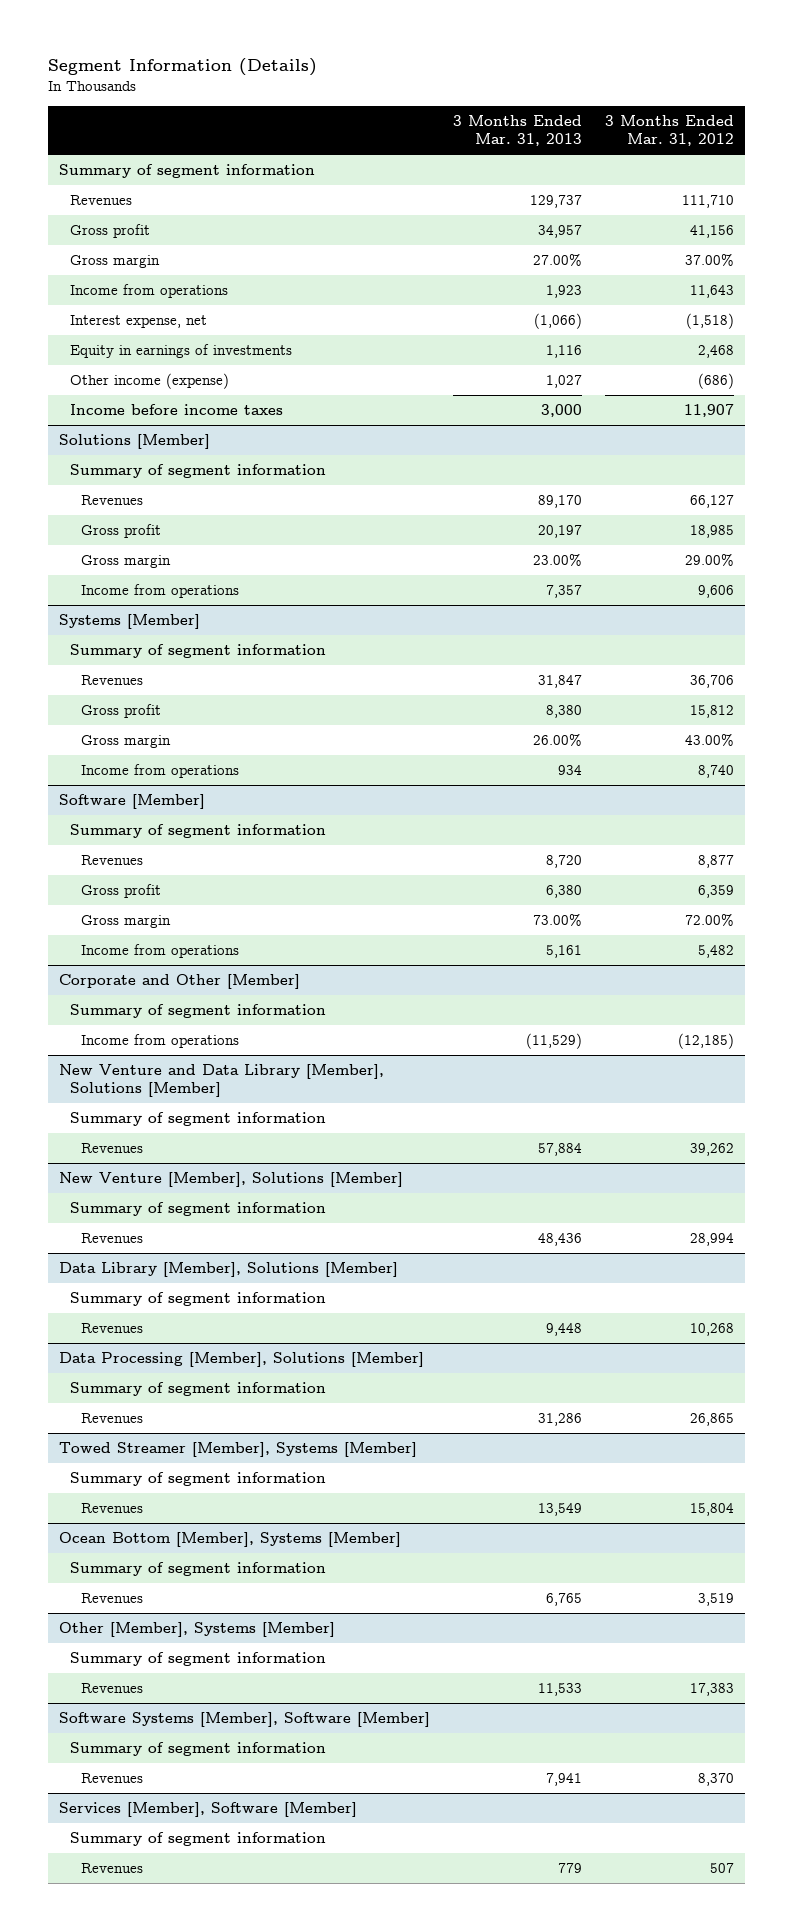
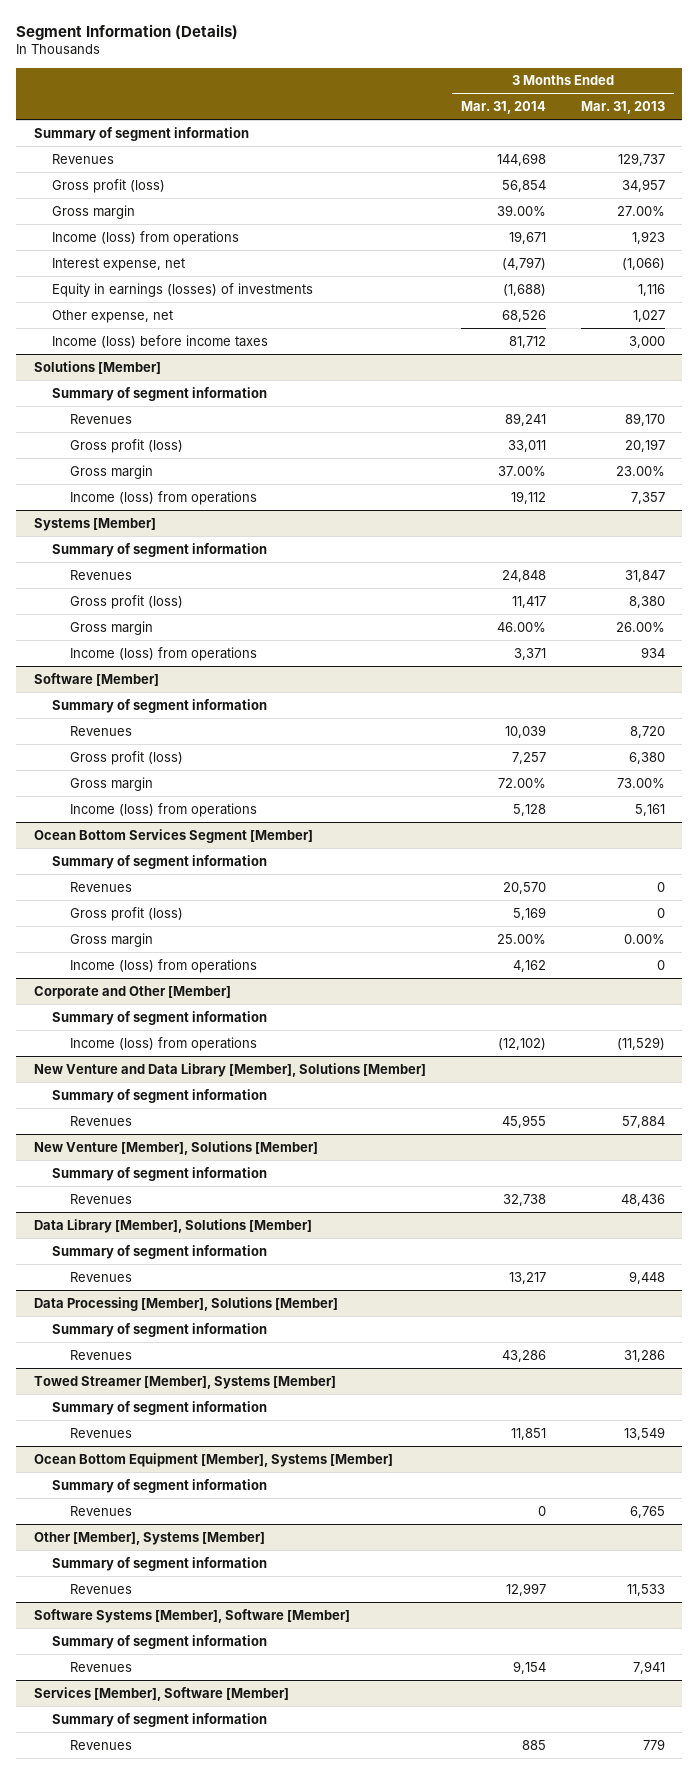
- | 3 Months Ended Mar. 31, 2013 | 3 Months Ended Mar. 31, 2012
+ | 3 Months Ended Mar. 31, 2014 | 3 Months Ended Mar. 31, 2013
- Gross profit | 34,957 | 41,156
+ Gross profit (loss) | 56,854 | 34,957
- Income from operations | 1,923 | 11,643
+ Income (loss) from operations | 19,671 | 1,923
- Equity in earnings of investments | 1,116 | 2,468
- Other income (expense) | 1,027 | (686)
- Income before income taxes | 3,000 | 11,907
+ Equity in earnings (losses) of investments | (1,688) | 1,116
+ Other expense, net | 68,526 | 1,027
+ Income (loss) before income taxes | 81,712 | 3,000
@ Solutions [Member]
- Gross profit | 20,197 | 18,985
+ Gross profit (loss) | 33,011 | 20,197
- Income from operations | 7,357 | 9,606
+ Income (loss) from operations | 19,112 | 7,357
@ Systems [Member]
- Gross profit | 8,380 | 15,812
+ Gross profit (loss) | 11,417 | 8,380
- Income from operations | 934 | 8,740
+ Income (loss) from operations | 3,371 | 934
@ Software [Member]
- Gross profit | 6,380 | 6,359
+ Gross profit (loss) | 7,257 | 6,380
- Income from operations | 5,161 | 5,482
+ Income (loss) from operations | 5,128 | 5,161
+ Ocean Bottom Services Segment [Member]
+ Summary of segment information
+ Revenues | 20,570 | 0
+ Gross profit (loss) | 5,169 | 0
+ Gross margin | 25.00% | 0.00%
+ Income (loss) from operations | 4,162 | 0
@ Corporate and Other [Member]
- Income from operations | (11,529) | (12,185)
+ Income (loss) from operations | (12,102) | (11,529)
- Ocean Bottom [Member], Systems [Member]
+ Ocean Bottom Equipment [Member], Systems [Member]

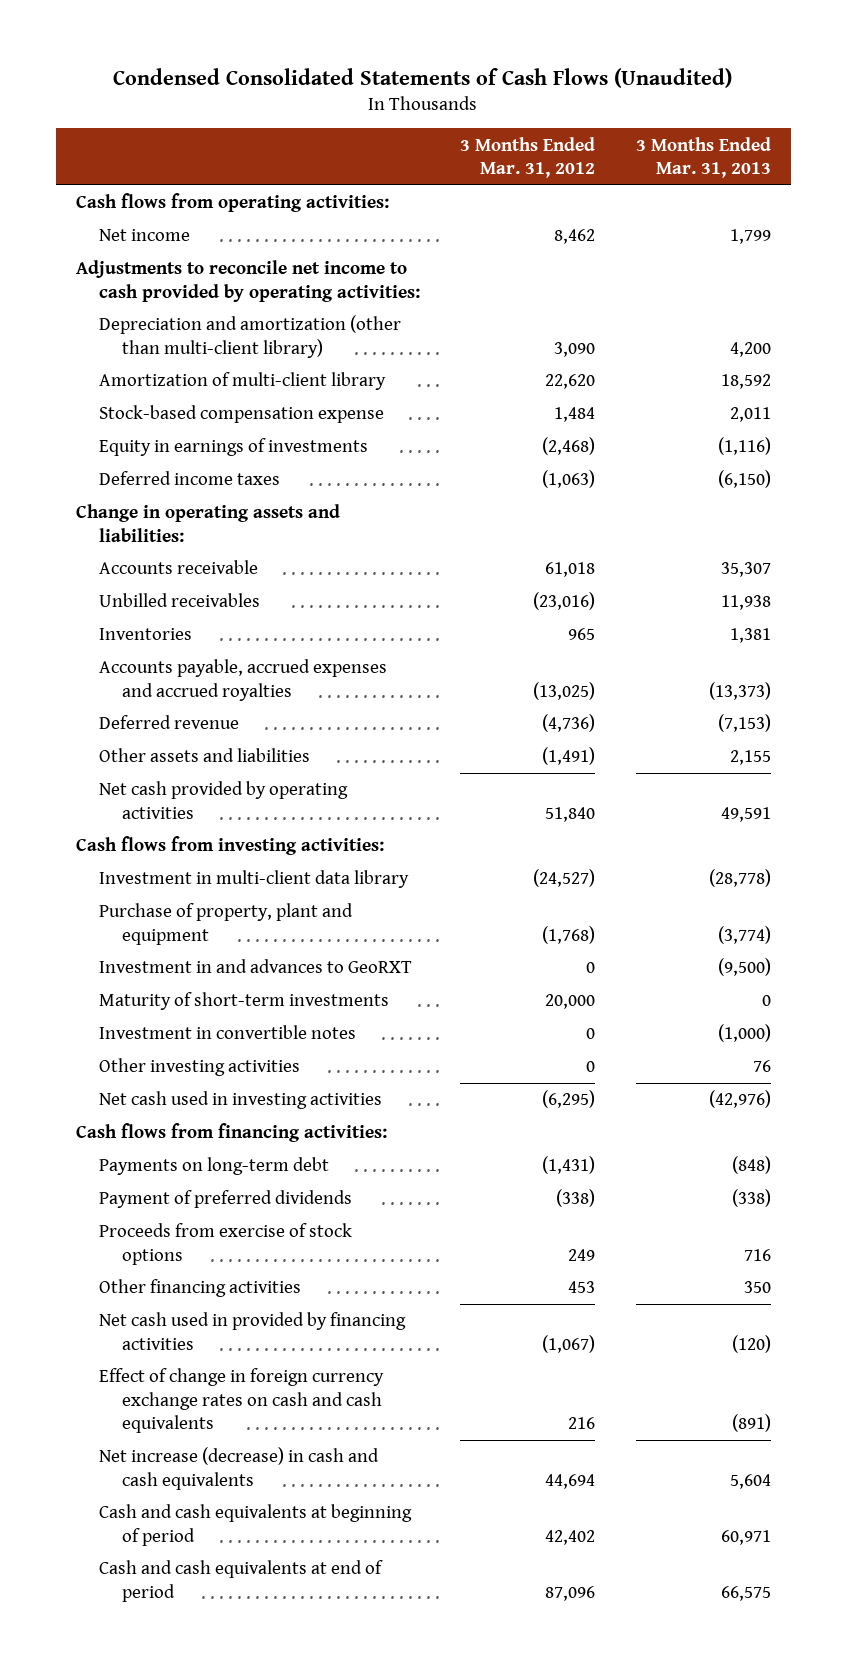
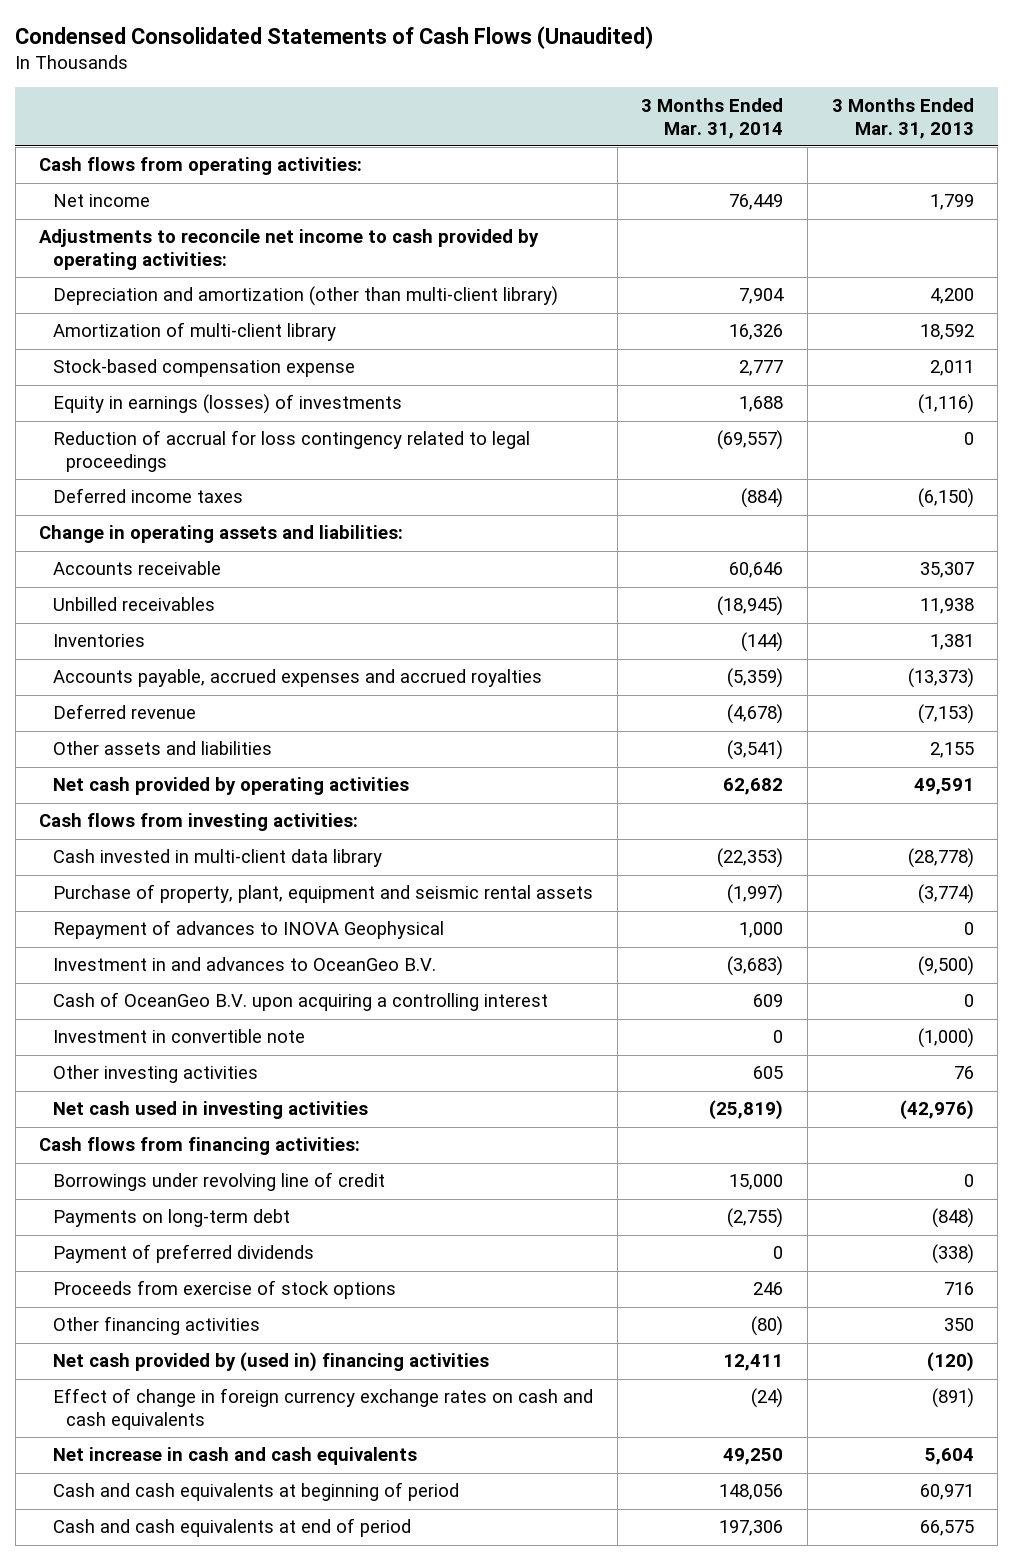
- | 3 Months Ended Mar. 31, 2012 | 3 Months Ended Mar. 31, 2013
+ | 3 Months Ended Mar. 31, 2014 | 3 Months Ended Mar. 31, 2013
- Equity in earnings of investments | (2,468) | (1,116)
+ Equity in earnings (losses) of investments | 1,688 | (1,116)
+ Reduction of accrual for loss contingency related to legal proceedings | (69,557) | 0
- Investment in multi-client data library | (24,527) | (28,778)
- Purchase of property, plant and equipment | (1,768) | (3,774)
- Investment in and advances to GeoRXT | 0 | (9,500)
- Maturity of short-term investments | 20,000 | 0
- Investment in convertible notes | 0 | (1,000)
+ Cash invested in multi-client data library | (22,353) | (28,778)
+ Purchase of property, plant, equipment and seismic rental assets | (1,997) | (3,774)
+ Repayment of advances to INOVA Geophysical | 1,000 | 0
+ Investment in and advances to OceanGeo B.V. | (3,683) | (9,500)
+ Cash of OceanGeo B.V. upon acquiring a controlling interest | 609 | 0
+ Investment in convertible note | 0 | (1,000)
+ Borrowings under revolving line of credit | 15,000 | 0
- Net cash used in provided by financing activities | (1,067) | (120)
+ Net cash provided by (used in) financing activities | 12,411 | (120)
- Net increase (decrease) in cash and cash equivalents | 44,694 | 5,604
+ Net increase in cash and cash equivalents | 49,250 | 5,604

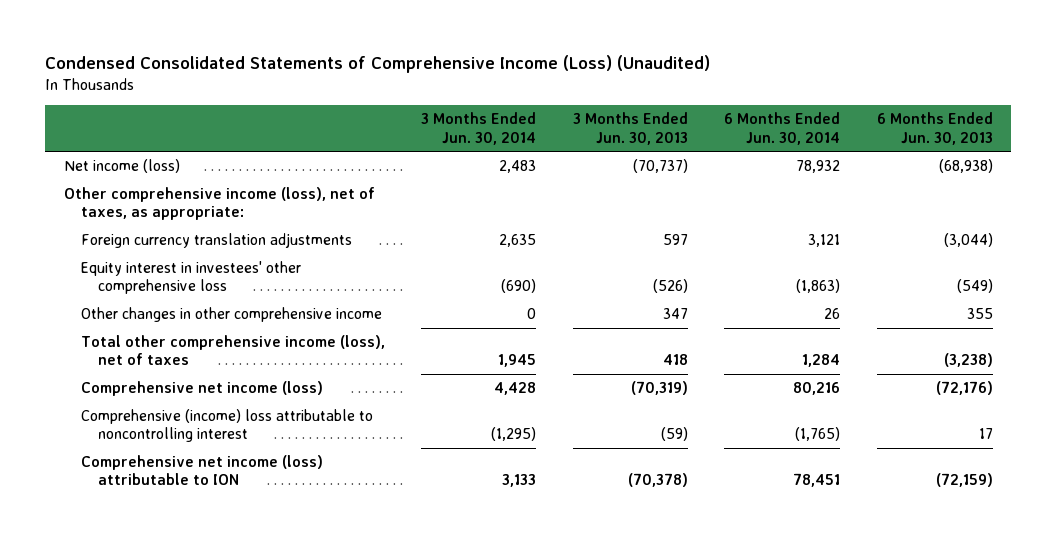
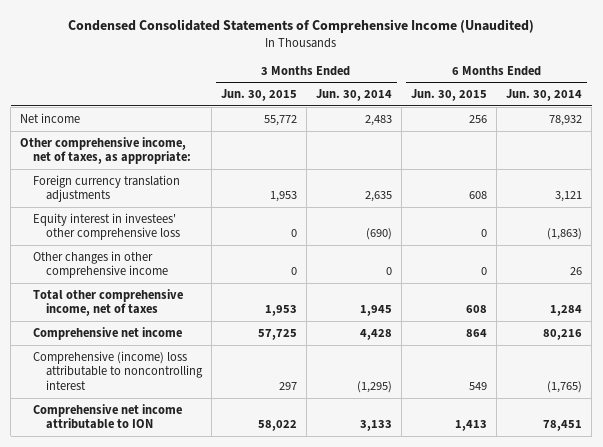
- Condensed Consolidated Statements of Comprehensive Income (Loss) (Unaudited)
+ Condensed Consolidated Statements of Comprehensive Income (Unaudited)
- | 3 Months Ended Jun. 30, 2014 | 3 Months Ended Jun. 30, 2013 | 6 Months Ended Jun. 30, 2014 | 6 Months Ended Jun. 30, 2013
+ | 3 Months Ended Jun. 30, 2015 | 3 Months Ended Jun. 30, 2014 | 6 Months Ended Jun. 30, 2015 | 6 Months Ended Jun. 30, 2014
- Net income (loss) | 2,483 | (70,737) | 78,932 | (68,938)
- Other comprehensive income (loss), net of taxes, as appropriate:
+ Net income | 55,772 | 2,483 | 256 | 78,932
+ Other comprehensive income, net of taxes, as appropriate:
- Total other comprehensive income (loss), net of taxes | 1,945 | 418 | 1,284 | (3,238)
- Comprehensive net income (loss) | 4,428 | (70,319) | 80,216 | (72,176)
+ Total other comprehensive income, net of taxes | 1,953 | 1,945 | 608 | 1,284
+ Comprehensive net income | 57,725 | 4,428 | 864 | 80,216
- Comprehensive net income (loss) attributable to ION | 3,133 | (70,378) | 78,451 | (72,159)
+ Comprehensive net income attributable to ION | 58,022 | 3,133 | 1,413 | 78,451

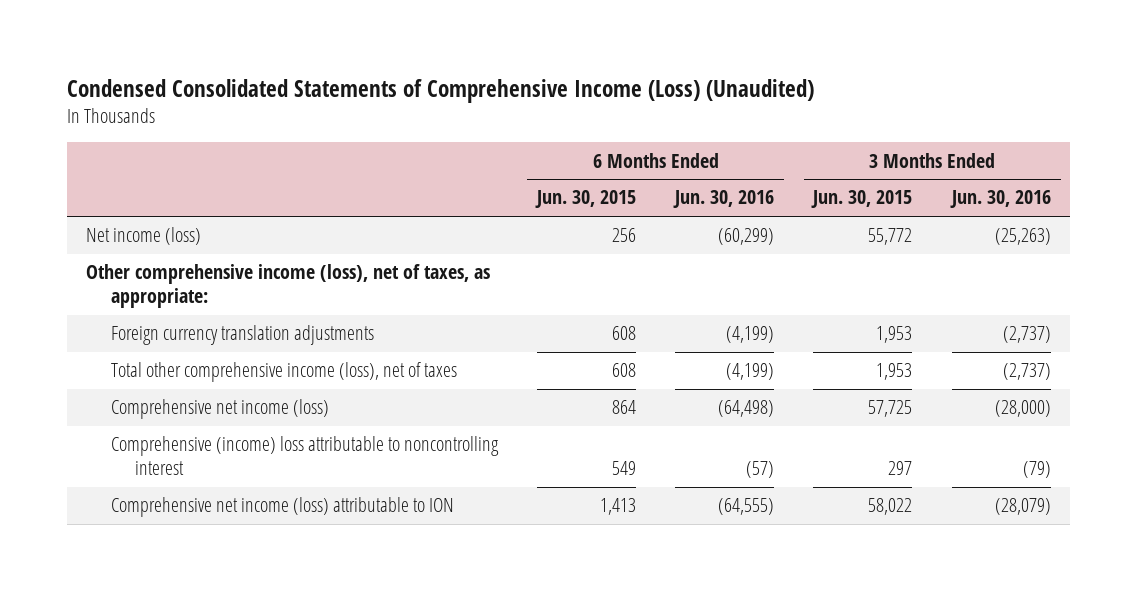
- Condensed Consolidated Statements of Comprehensive Income (Unaudited)
+ Condensed Consolidated Statements of Comprehensive Income (Loss) (Unaudited)
- | 3 Months Ended Jun. 30, 2015 | 3 Months Ended Jun. 30, 2014 | 6 Months Ended Jun. 30, 2015 | 6 Months Ended Jun. 30, 2014
+ | 6 Months Ended Jun. 30, 2015 | 6 Months Ended Jun. 30, 2016 | 3 Months Ended Jun. 30, 2015 | 3 Months Ended Jun. 30, 2016
- Net income | 55,772 | 2,483 | 256 | 78,932
- Other comprehensive income, net of taxes, as appropriate:
+ Net income (loss) | 256 | (60,299) | 55,772 | (25,263)
+ Other comprehensive income (loss), net of taxes, as appropriate:
- Equity interest in investees' other comprehensive loss | 0 | (690) | 0 | (1,863)
- Other changes in other comprehensive income | 0 | 0 | 0 | 26
- Total other comprehensive income, net of taxes | 1,953 | 1,945 | 608 | 1,284
- Comprehensive net income | 57,725 | 4,428 | 864 | 80,216
+ Total other comprehensive income (loss), net of taxes | 608 | (4,199) | 1,953 | (2,737)
+ Comprehensive net income (loss) | 864 | (64,498) | 57,725 | (28,000)
- Comprehensive net income attributable to ION | 58,022 | 3,133 | 1,413 | 78,451
+ Comprehensive net income (loss) attributable to ION | 1,413 | (64,555) | 58,022 | (28,079)

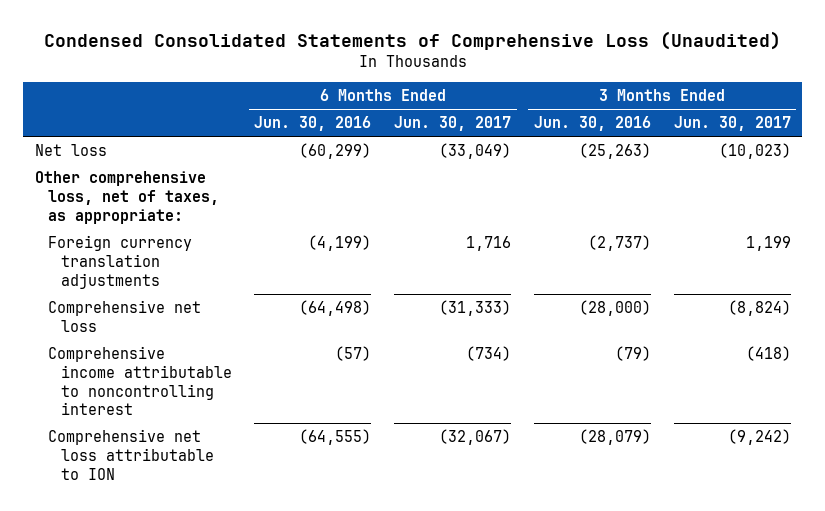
- Condensed Consolidated Statements of Comprehensive Income (Loss) (Unaudited)
+ Condensed Consolidated Statements of Comprehensive Loss (Unaudited)
- | 6 Months Ended Jun. 30, 2015 | 6 Months Ended Jun. 30, 2016 | 3 Months Ended Jun. 30, 2015 | 3 Months Ended Jun. 30, 2016
+ | 6 Months Ended Jun. 30, 2016 | 6 Months Ended Jun. 30, 2017 | 3 Months Ended Jun. 30, 2016 | 3 Months Ended Jun. 30, 2017
- Net income (loss) | 256 | (60,299) | 55,772 | (25,263)
- Other comprehensive income (loss), net of taxes, as appropriate:
+ Net loss | (60,299) | (33,049) | (25,263) | (10,023)
+ Other comprehensive loss, net of taxes, as appropriate:
- Total other comprehensive income (loss), net of taxes | 608 | (4,199) | 1,953 | (2,737)
- Comprehensive net income (loss) | 864 | (64,498) | 57,725 | (28,000)
- Comprehensive (income) loss attributable to noncontrolling interest | 549 | (57) | 297 | (79)
- Comprehensive net income (loss) attributable to ION | 1,413 | (64,555) | 58,022 | (28,079)
+ Comprehensive net loss | (64,498) | (31,333) | (28,000) | (8,824)
+ Comprehensive income attributable to noncontrolling interest | (57) | (734) | (79) | (418)
+ Comprehensive net loss attributable to ION | (64,555) | (32,067) | (28,079) | (9,242)

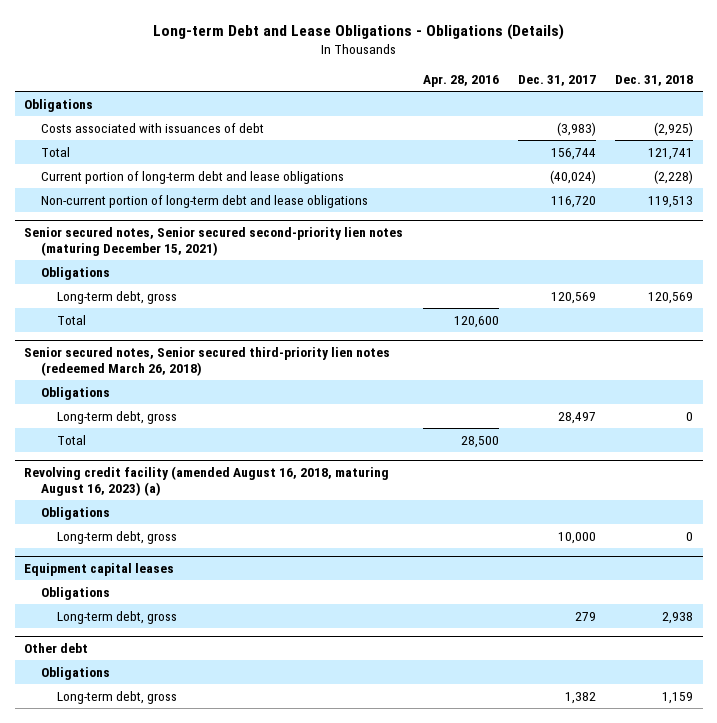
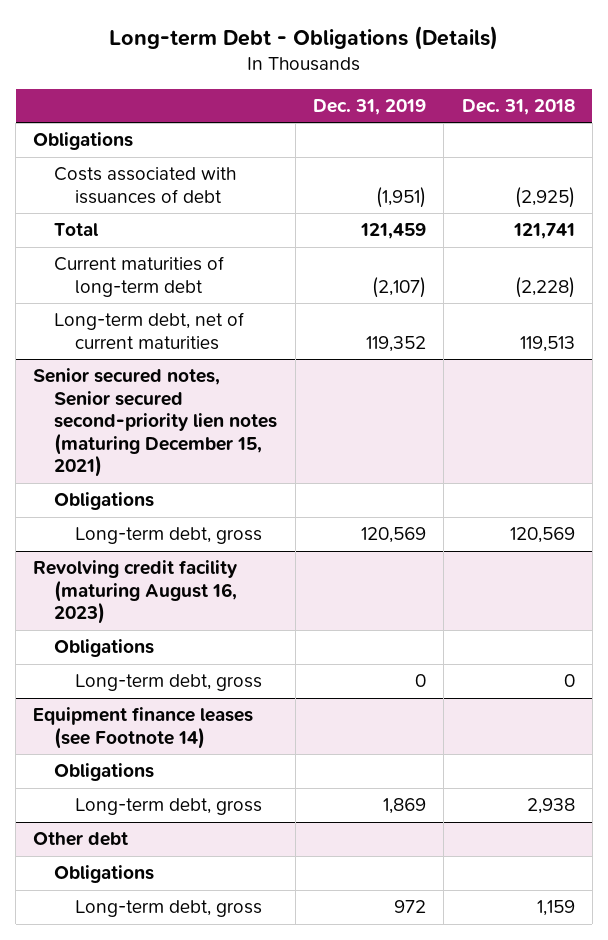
- Long-term Debt and Lease Obligations - Obligations (Details)
+ Long-term Debt - Obligations (Details)
- | Apr. 28, 2016 | Dec. 31, 2017 | Dec. 31, 2018
+ | Dec. 31, 2019 | Dec. 31, 2018
- Current portion of long-term debt and lease obligations | | (40,024) | (2,228)
- Non-current portion of long-term debt and lease obligations | | 116,720 | 119,513
+ Current maturities of long-term debt | (2,107) | (2,228)
+ Long-term debt, net of current maturities | 119,352 | 119,513
@ Senior secured notes, Senior secured second-priority lien notes (maturing December 15, 2021)
- Total | 120,600 | |
- Senior secured notes, Senior secured third-priority lien notes (redeemed March 26, 2018)
- Obligations
- Long-term debt, gross | | 28,497 | 0
- Total | 28,500 | |
- Revolving credit facility (amended August 16, 2018, maturing August 16, 2023) (a)
+ Revolving credit facility (maturing August 16, 2023)
- Equipment capital leases
+ Equipment finance leases (see Footnote 14)

